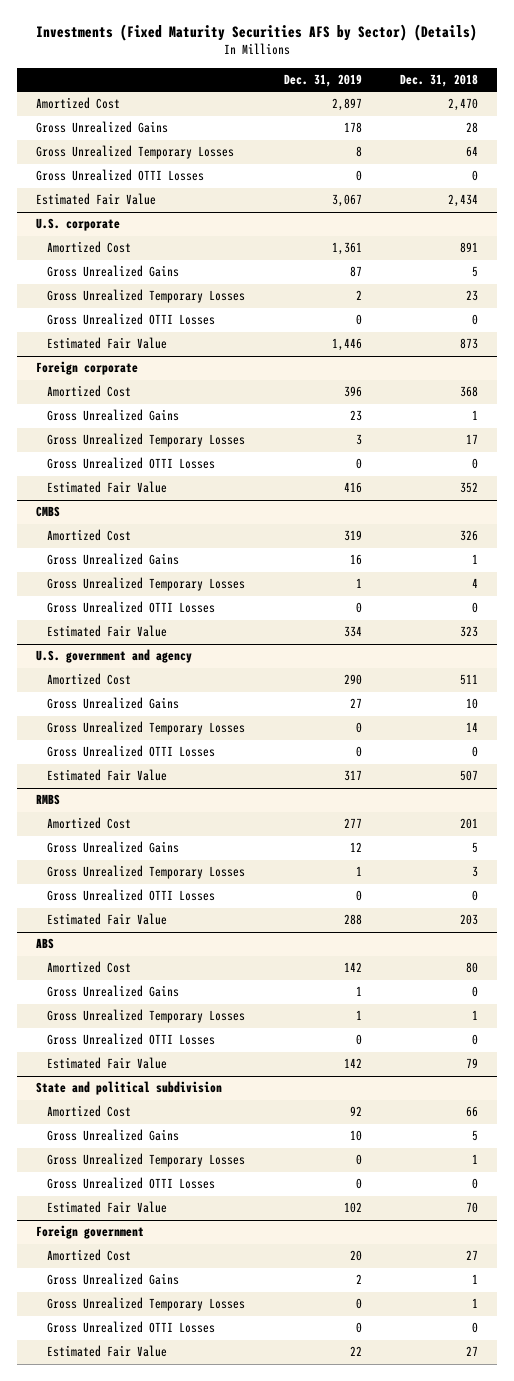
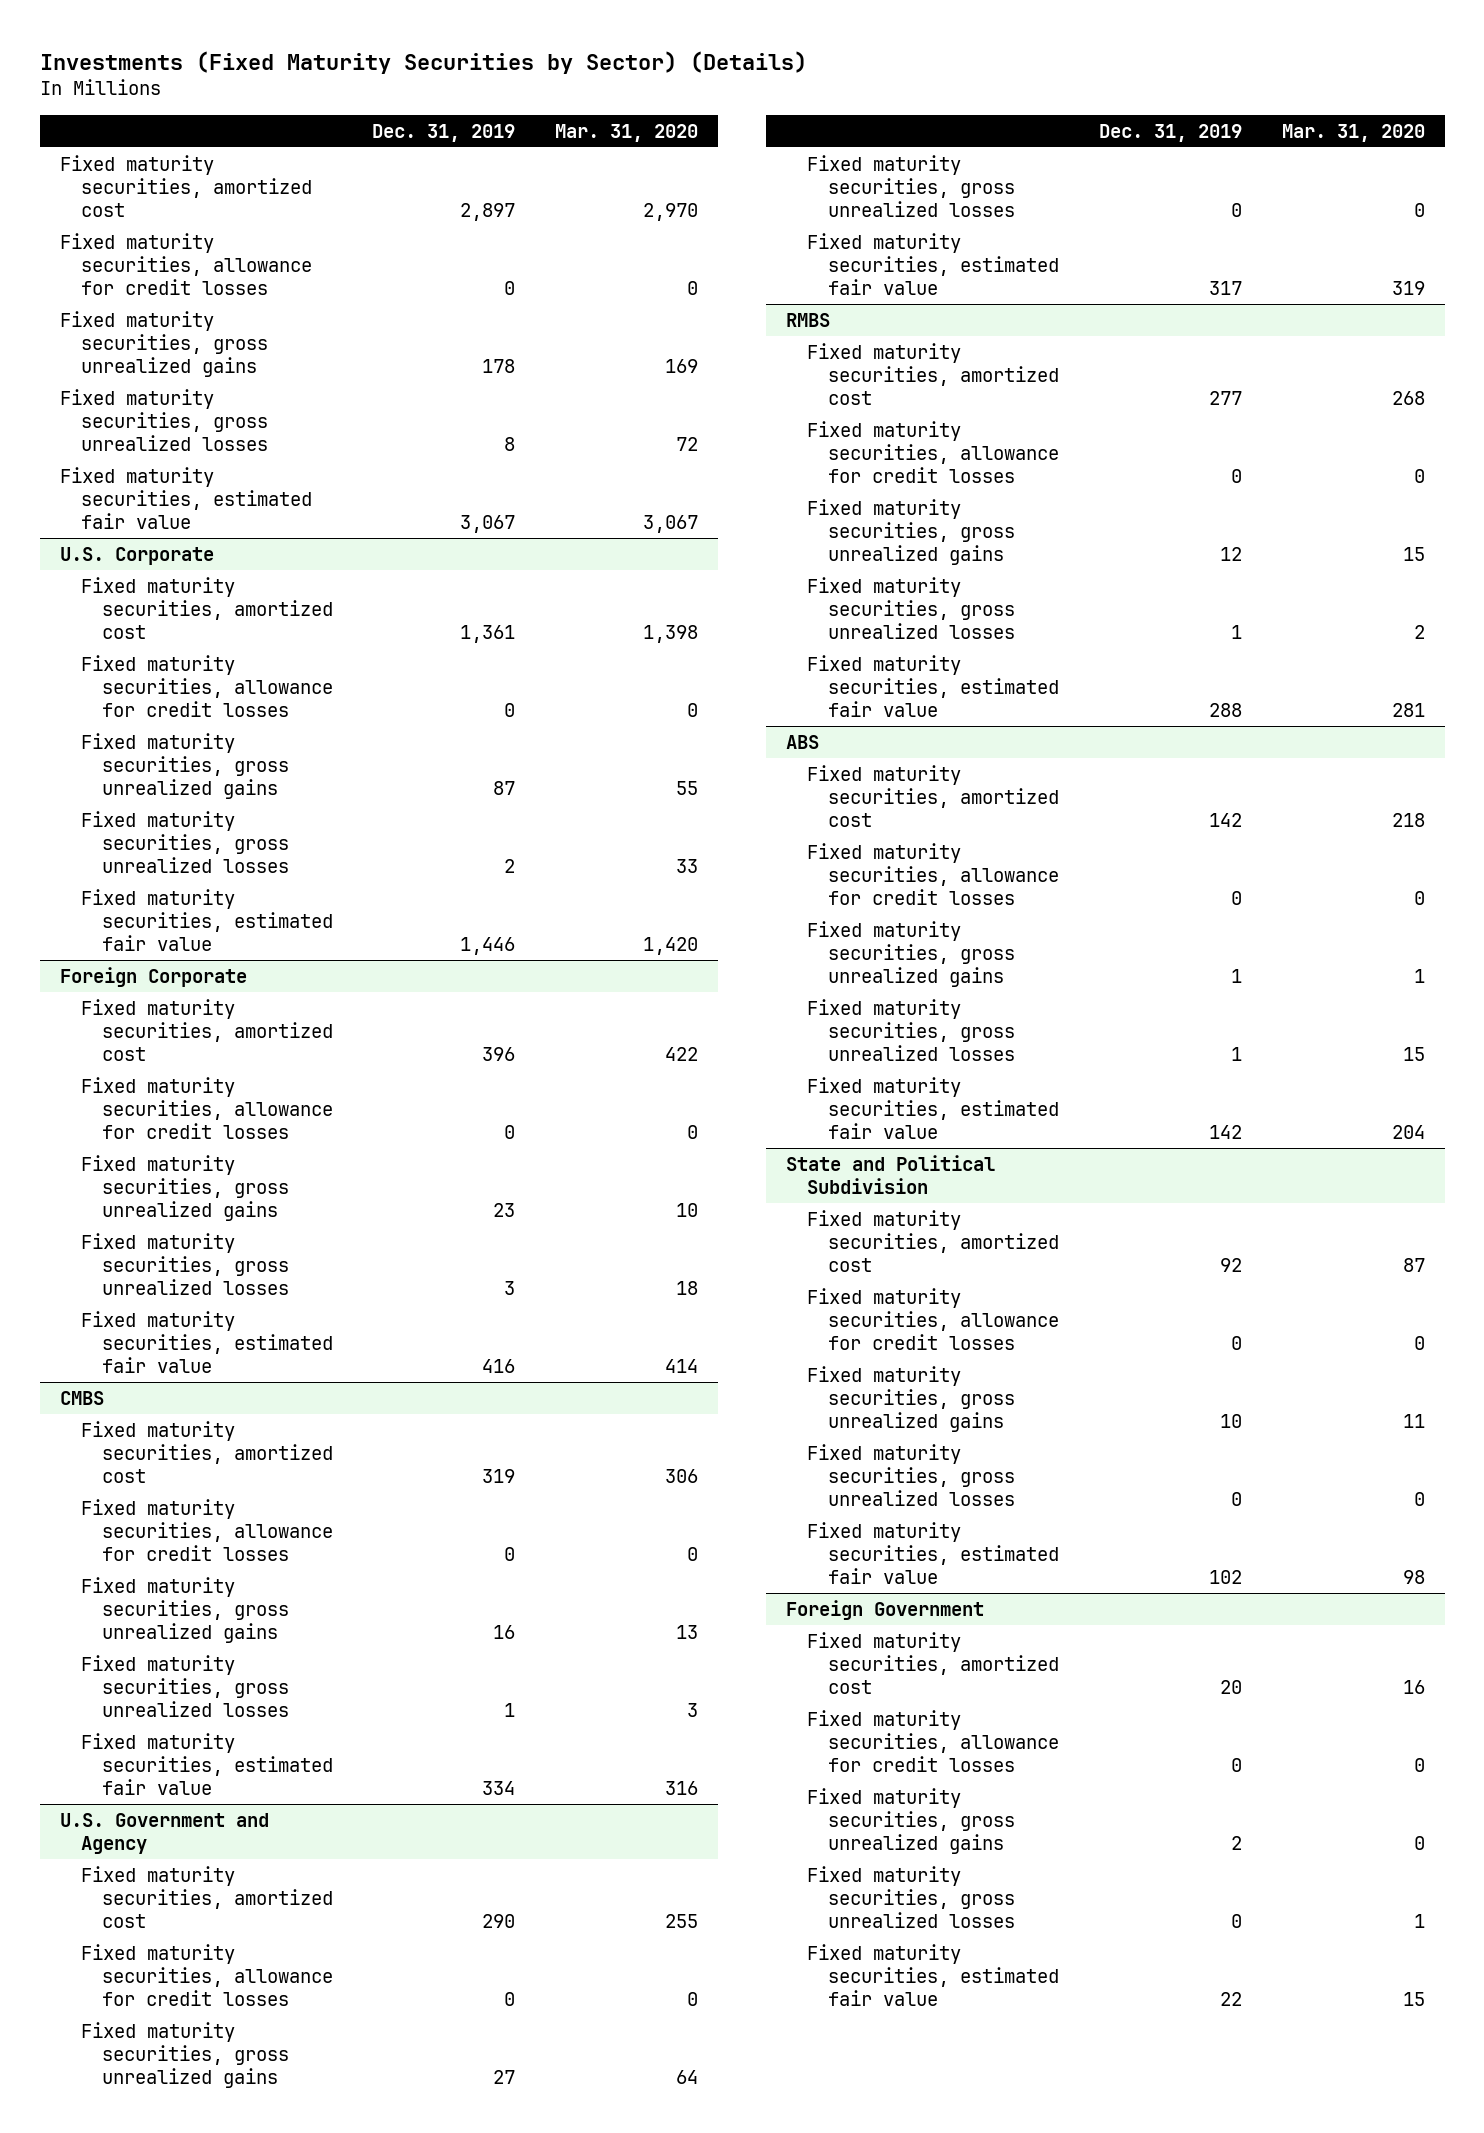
- Investments (Fixed Maturity Securities AFS by Sector) (Details)
+ Investments (Fixed Maturity Securities by Sector) (Details)
- | Dec. 31, 2019 | Dec. 31, 2018
+ | Dec. 31, 2019 | Mar. 31, 2020
- Amortized Cost | 2,897 | 2,470
- Gross Unrealized Gains | 178 | 28
- Gross Unrealized Temporary Losses | 8 | 64
- Gross Unrealized OTTI Losses | 0 | 0
- Estimated Fair Value | 3,067 | 2,434
- U.S. corporate
- Amortized Cost | 1,361 | 891
- Gross Unrealized Gains | 87 | 5
- Gross Unrealized Temporary Losses | 2 | 23
- Gross Unrealized OTTI Losses | 0 | 0
- Estimated Fair Value | 1,446 | 873
- Foreign corporate
- Amortized Cost | 396 | 368
- Gross Unrealized Gains | 23 | 1
- Gross Unrealized Temporary Losses | 3 | 17
- Gross Unrealized OTTI Losses | 0 | 0
- Estimated Fair Value | 416 | 352
+ Fixed maturity securities, amortized cost | 2,897 | 2,970
+ Fixed maturity securities, allowance for credit losses | 0 | 0
+ Fixed maturity securities, gross unrealized gains | 178 | 169
+ Fixed maturity securities, gross unrealized losses | 8 | 72
+ Fixed maturity securities, estimated fair value | 3,067 | 3,067
+ U.S. Corporate
+ Fixed maturity securities, amortized cost | 1,361 | 1,398
+ Fixed maturity securities, allowance for credit losses | 0 | 0
+ Fixed maturity securities, gross unrealized gains | 87 | 55
+ Fixed maturity securities, gross unrealized losses | 2 | 33
+ Fixed maturity securities, estimated fair value | 1,446 | 1,420
+ Foreign Corporate
+ Fixed maturity securities, amortized cost | 396 | 422
+ Fixed maturity securities, allowance for credit losses | 0 | 0
+ Fixed maturity securities, gross unrealized gains | 23 | 10
+ Fixed maturity securities, gross unrealized losses | 3 | 18
+ Fixed maturity securities, estimated fair value | 416 | 414
@ CMBS
- Amortized Cost | 319 | 326
- Gross Unrealized Gains | 16 | 1
- Gross Unrealized Temporary Losses | 1 | 4
- Gross Unrealized OTTI Losses | 0 | 0
- Estimated Fair Value | 334 | 323
- U.S. government and agency
- Amortized Cost | 290 | 511
- Gross Unrealized Gains | 27 | 10
- Gross Unrealized Temporary Losses | 0 | 14
- Gross Unrealized OTTI Losses | 0 | 0
- Estimated Fair Value | 317 | 507
@ CMBS
+ Fixed maturity securities, amortized cost | 319 | 306
+ Fixed maturity securities, allowance for credit losses | 0 | 0
+ Fixed maturity securities, gross unrealized gains | 16 | 13
+ Fixed maturity securities, gross unrealized losses | 1 | 3
+ Fixed maturity securities, estimated fair value | 334 | 316
+ U.S. Government and Agency
+ Fixed maturity securities, amortized cost | 290 | 255
+ Fixed maturity securities, allowance for credit losses | 0 | 0
+ Fixed maturity securities, gross unrealized gains | 27 | 64
+ Fixed maturity securities, gross unrealized losses | 0 | 0
+ Fixed maturity securities, estimated fair value | 317 | 319
@ RMBS
- Amortized Cost | 277 | 201
- Gross Unrealized Gains | 12 | 5
- Gross Unrealized Temporary Losses | 1 | 3
- Gross Unrealized OTTI Losses | 0 | 0
- Estimated Fair Value | 288 | 203
+ Fixed maturity securities, amortized cost | 277 | 268
+ Fixed maturity securities, allowance for credit losses | 0 | 0
+ Fixed maturity securities, gross unrealized gains | 12 | 15
+ Fixed maturity securities, gross unrealized losses | 1 | 2
+ Fixed maturity securities, estimated fair value | 288 | 281
@ ABS
- Amortized Cost | 142 | 80
- Gross Unrealized Gains | 1 | 0
- Gross Unrealized Temporary Losses | 1 | 1
- Gross Unrealized OTTI Losses | 0 | 0
- Estimated Fair Value | 142 | 79
- State and political subdivision
- Amortized Cost | 92 | 66
- Gross Unrealized Gains | 10 | 5
- Gross Unrealized Temporary Losses | 0 | 1
- Gross Unrealized OTTI Losses | 0 | 0
- Estimated Fair Value | 102 | 70
- Foreign government
- Amortized Cost | 20 | 27
- Gross Unrealized Gains | 2 | 1
- Gross Unrealized Temporary Losses | 0 | 1
- Gross Unrealized OTTI Losses | 0 | 0
- Estimated Fair Value | 22 | 27
@ ABS
+ Fixed maturity securities, amortized cost | 142 | 218
+ Fixed maturity securities, allowance for credit losses | 0 | 0
+ Fixed maturity securities, gross unrealized gains | 1 | 1
+ Fixed maturity securities, gross unrealized losses | 1 | 15
+ Fixed maturity securities, estimated fair value | 142 | 204
+ State and Political Subdivision
+ Fixed maturity securities, amortized cost | 92 | 87
+ Fixed maturity securities, allowance for credit losses | 0 | 0
+ Fixed maturity securities, gross unrealized gains | 10 | 11
+ Fixed maturity securities, gross unrealized losses | 0 | 0
+ Fixed maturity securities, estimated fair value | 102 | 98
+ Foreign Government
+ Fixed maturity securities, amortized cost | 20 | 16
+ Fixed maturity securities, allowance for credit losses | 0 | 0
+ Fixed maturity securities, gross unrealized gains | 2 | 0
+ Fixed maturity securities, gross unrealized losses | 0 | 1
+ Fixed maturity securities, estimated fair value | 22 | 15

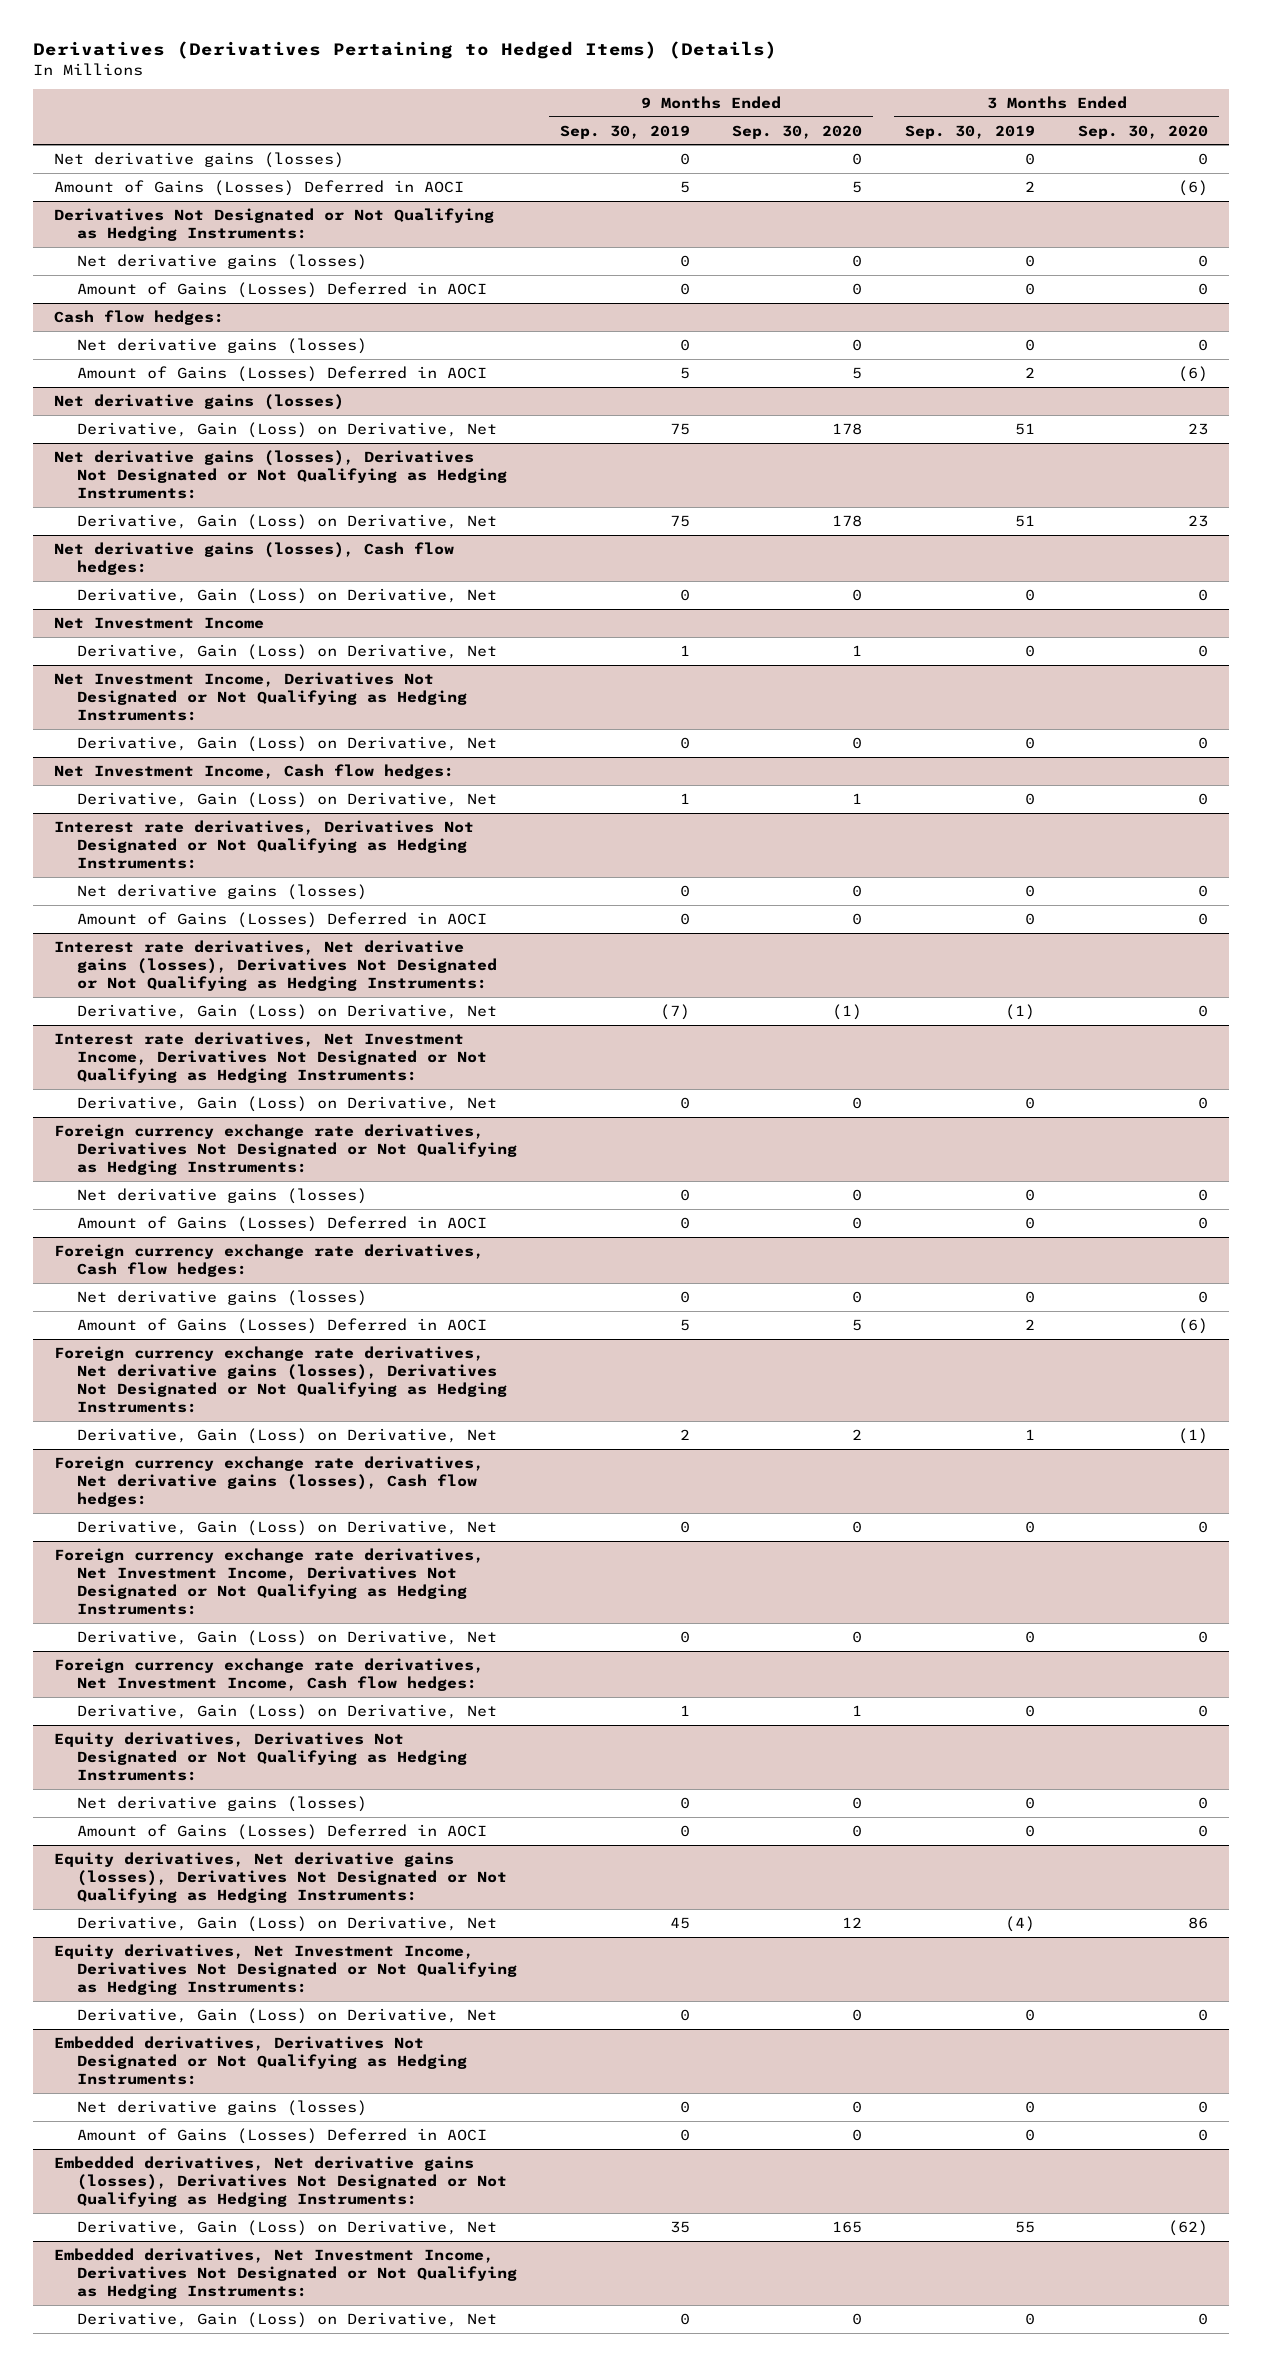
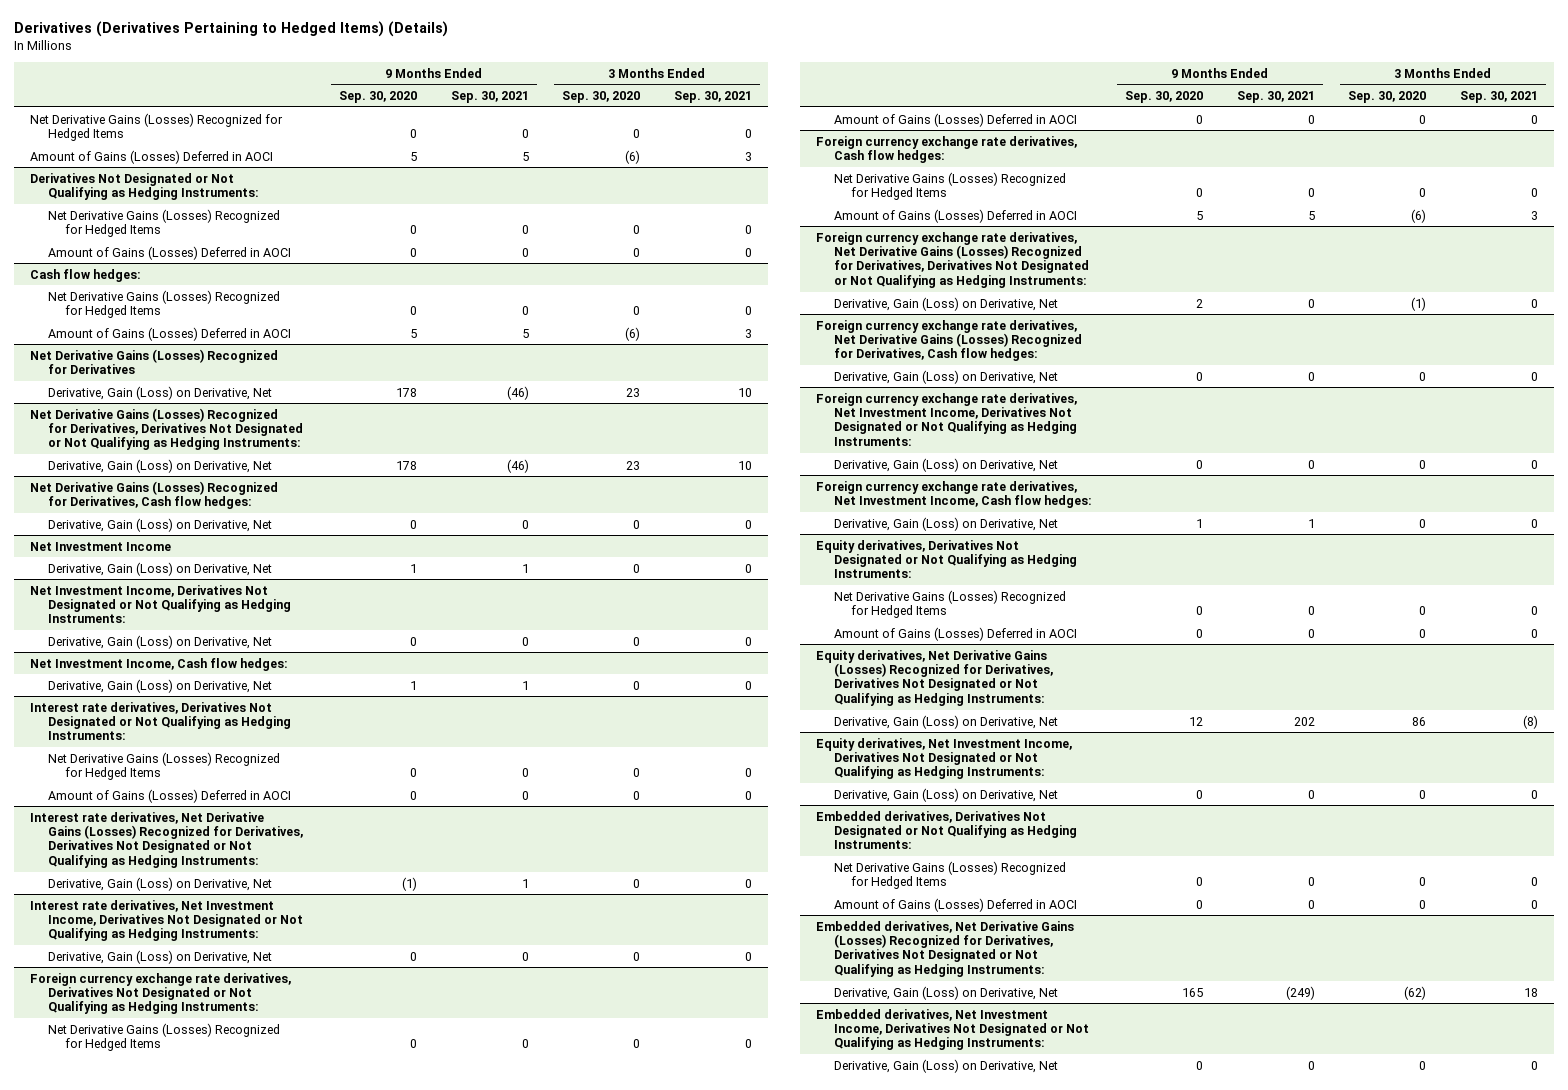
- | 9 Months Ended Sep. 30, 2019 | 9 Months Ended Sep. 30, 2020 | 3 Months Ended Sep. 30, 2019 | 3 Months Ended Sep. 30, 2020
+ | 9 Months Ended Sep. 30, 2020 | 9 Months Ended Sep. 30, 2021 | 3 Months Ended Sep. 30, 2020 | 3 Months Ended Sep. 30, 2021
- Net derivative gains (losses) | 0 | 0 | 0 | 0
+ Net Derivative Gains (Losses) Recognized for Hedged Items | 0 | 0 | 0 | 0
@ Derivatives Not Designated or Not Qualifying as Hedging Instruments:
- Net derivative gains (losses) | 0 | 0 | 0 | 0
+ Net Derivative Gains (Losses) Recognized for Hedged Items | 0 | 0 | 0 | 0
@ Cash flow hedges:
- Net derivative gains (losses) | 0 | 0 | 0 | 0
+ Net Derivative Gains (Losses) Recognized for Hedged Items | 0 | 0 | 0 | 0
- Net derivative gains (losses)
+ Net Derivative Gains (Losses) Recognized for Derivatives
- Net derivative gains (losses), Derivatives Not Designated or Not Qualifying as Hedging Instruments:
+ Net Derivative Gains (Losses) Recognized for Derivatives, Derivatives Not Designated or Not Qualifying as Hedging Instruments:
- Net derivative gains (losses), Cash flow hedges:
+ Net Derivative Gains (Losses) Recognized for Derivatives, Cash flow hedges:
@ Interest rate derivatives, Derivatives Not Designated or Not Qualifying as Hedging Instruments:
- Net derivative gains (losses) | 0 | 0 | 0 | 0
+ Net Derivative Gains (Losses) Recognized for Hedged Items | 0 | 0 | 0 | 0
- Interest rate derivatives, Net derivative gains (losses), Derivatives Not Designated or Not Qualifying as Hedging Instruments:
+ Interest rate derivatives, Net Derivative Gains (Losses) Recognized for Derivatives, Derivatives Not Designated or Not Qualifying as Hedging Instruments:
@ Foreign currency exchange rate derivatives, Derivatives Not Designated or Not Qualifying as Hedging Instruments:
- Net derivative gains (losses) | 0 | 0 | 0 | 0
+ Net Derivative Gains (Losses) Recognized for Hedged Items | 0 | 0 | 0 | 0
@ Foreign currency exchange rate derivatives, Cash flow hedges:
- Net derivative gains (losses) | 0 | 0 | 0 | 0
+ Net Derivative Gains (Losses) Recognized for Hedged Items | 0 | 0 | 0 | 0
- Foreign currency exchange rate derivatives, Net derivative gains (losses), Derivatives Not Designated or Not Qualifying as Hedging Instruments:
+ Foreign currency exchange rate derivatives, Net Derivative Gains (Losses) Recognized for Derivatives, Derivatives Not Designated or Not Qualifying as Hedging Instruments:
- Foreign currency exchange rate derivatives, Net derivative gains (losses), Cash flow hedges:
+ Foreign currency exchange rate derivatives, Net Derivative Gains (Losses) Recognized for Derivatives, Cash flow hedges:
@ Equity derivatives, Derivatives Not Designated or Not Qualifying as Hedging Instruments:
- Net derivative gains (losses) | 0 | 0 | 0 | 0
+ Net Derivative Gains (Losses) Recognized for Hedged Items | 0 | 0 | 0 | 0
- Equity derivatives, Net derivative gains (losses), Derivatives Not Designated or Not Qualifying as Hedging Instruments:
+ Equity derivatives, Net Derivative Gains (Losses) Recognized for Derivatives, Derivatives Not Designated or Not Qualifying as Hedging Instruments:
@ Embedded derivatives, Derivatives Not Designated or Not Qualifying as Hedging Instruments:
- Net derivative gains (losses) | 0 | 0 | 0 | 0
+ Net Derivative Gains (Losses) Recognized for Hedged Items | 0 | 0 | 0 | 0
- Embedded derivatives, Net derivative gains (losses), Derivatives Not Designated or Not Qualifying as Hedging Instruments:
+ Embedded derivatives, Net Derivative Gains (Losses) Recognized for Derivatives, Derivatives Not Designated or Not Qualifying as Hedging Instruments:

